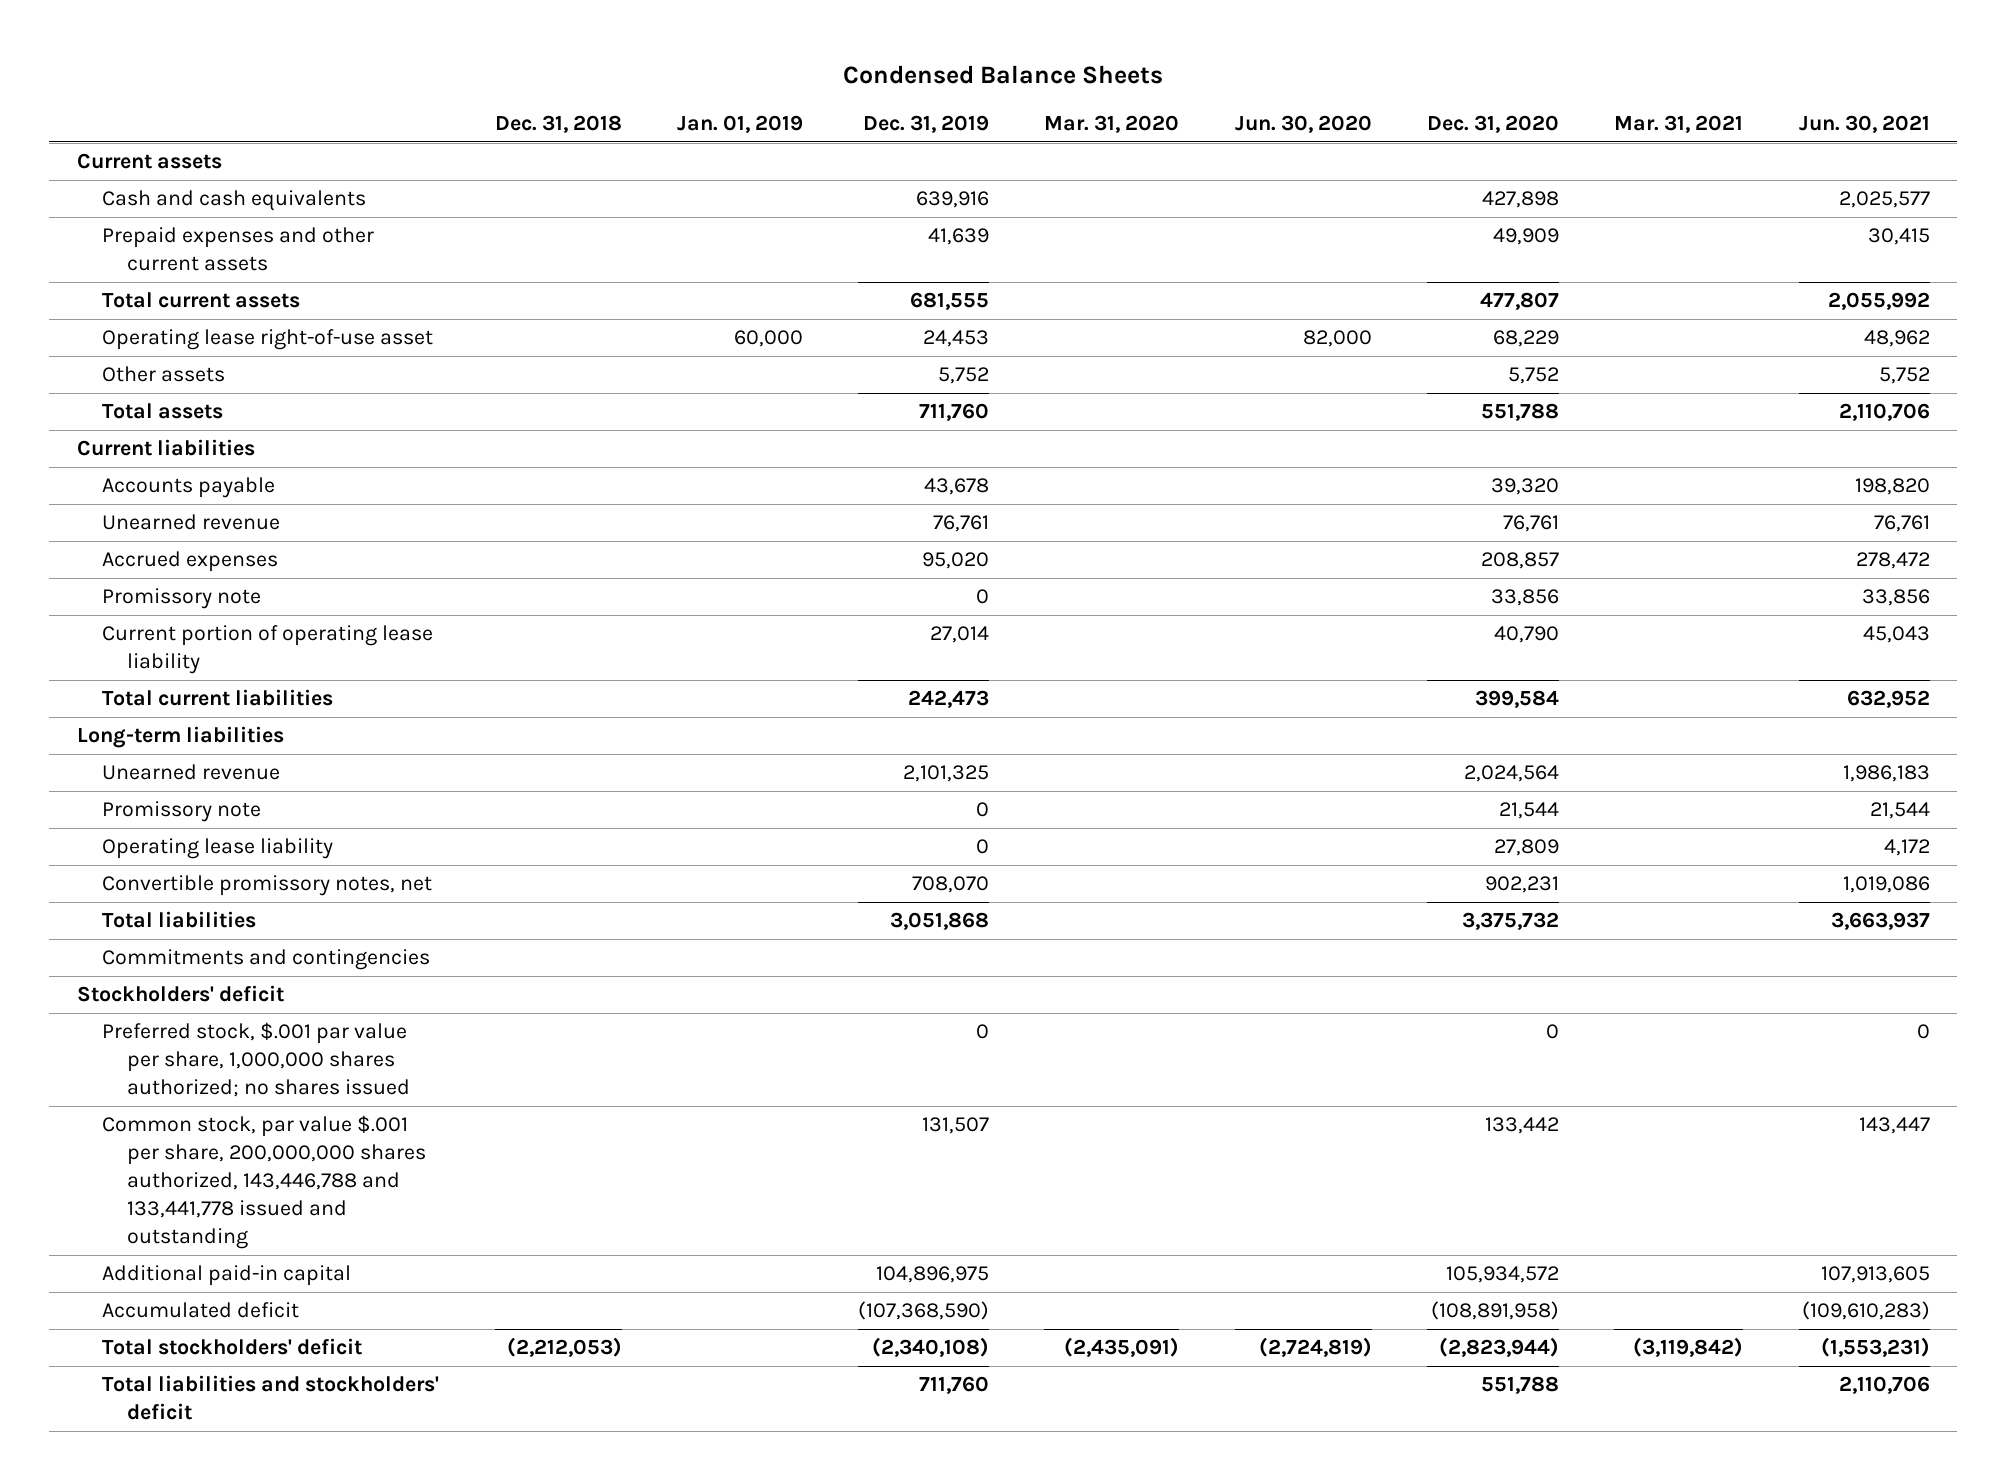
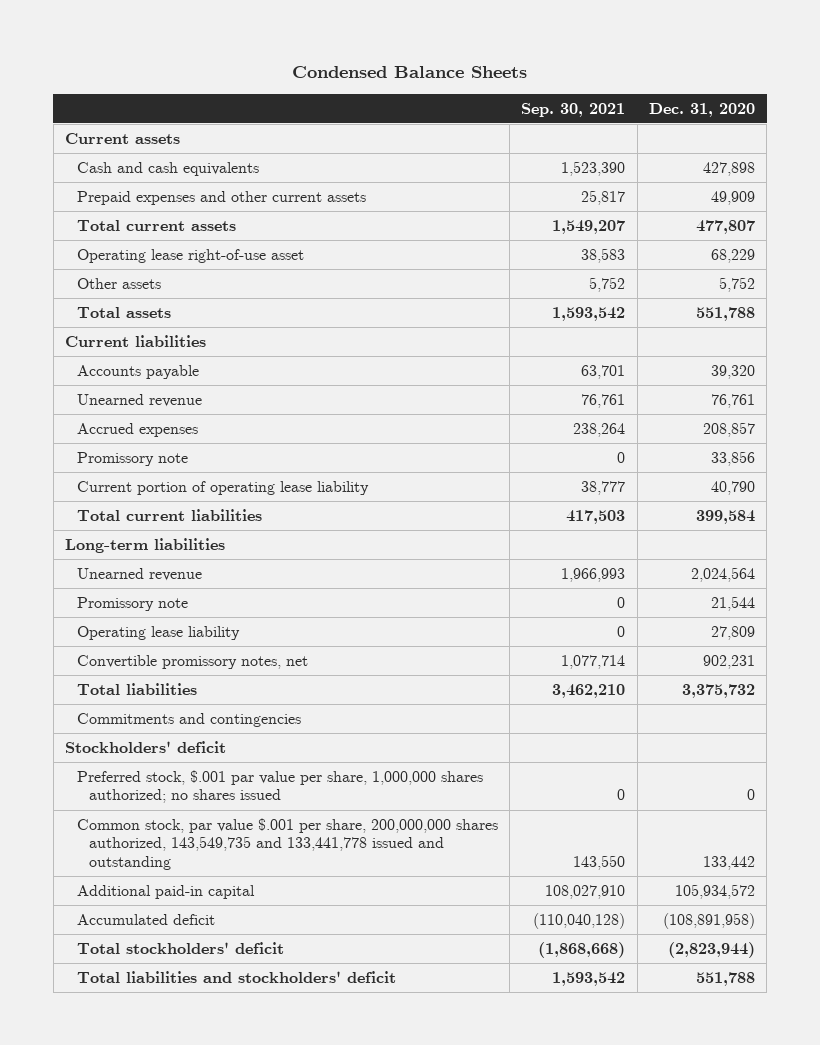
- | Dec. 31, 2018 | Jan. 01, 2019 | Dec. 31, 2019 | Mar. 31, 2020 | Jun. 30, 2020 | Dec. 31, 2020 | Mar. 31, 2021 | Jun. 30, 2021
+ | Sep. 30, 2021 | Dec. 31, 2020
- Common stock, par value $.001 per share, 200,000,000 shares authorized, 143,446,788 and 133,441,778 issued and outstanding | | | 131,507 | | | 133,442 | | 143,447
+ Common stock, par value $.001 per share, 200,000,000 shares authorized, 143,549,735 and 133,441,778 issued and outstanding | 143,550 | 133,442

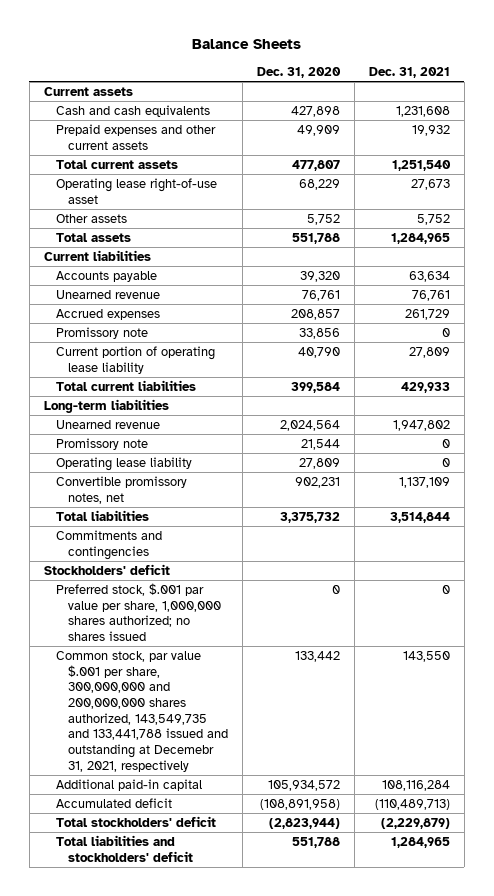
- Condensed Balance Sheets
+ Balance Sheets
- | Sep. 30, 2021 | Dec. 31, 2020
+ | Dec. 31, 2020 | Dec. 31, 2021
- Common stock, par value $.001 per share, 200,000,000 shares authorized, 143,549,735 and 133,441,778 issued and outstanding | 143,550 | 133,442
+ Common stock, par value $.001 per share, 300,000,000 and 200,000,000 shares authorized, 143,549,735 and 133,441,788 issued and outstanding at Decemebr 31, 2021, respectively | 133,442 | 143,550

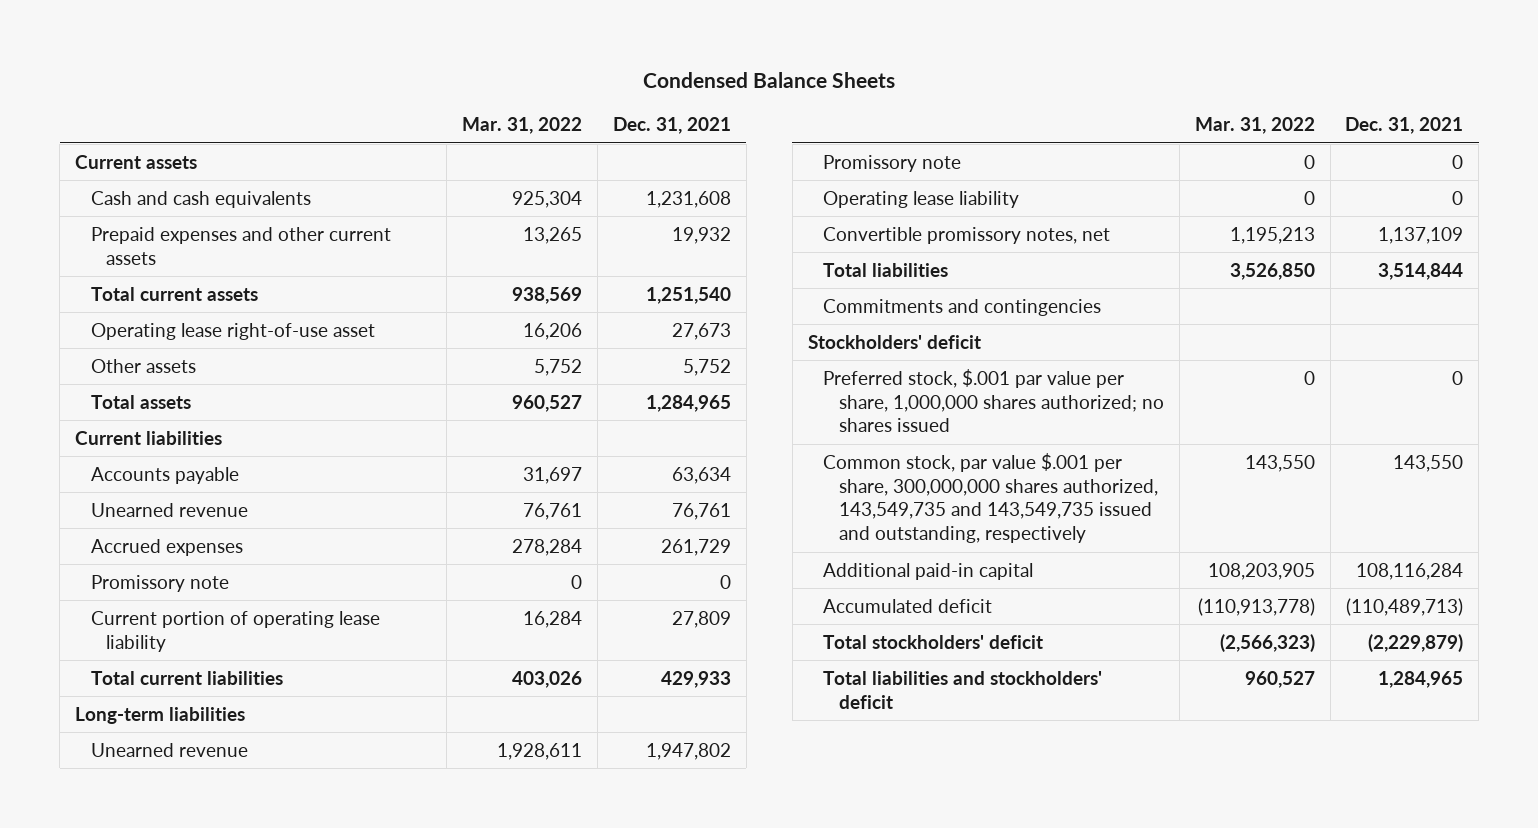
- Balance Sheets
+ Condensed Balance Sheets
- | Dec. 31, 2020 | Dec. 31, 2021
+ | Mar. 31, 2022 | Dec. 31, 2021
- Common stock, par value $.001 per share, 300,000,000 and 200,000,000 shares authorized, 143,549,735 and 133,441,788 issued and outstanding at Decemebr 31, 2021, respectively | 133,442 | 143,550
+ Common stock, par value $.001 per share, 300,000,000 shares authorized, 143,549,735 and 143,549,735 issued and outstanding, respectively | 143,550 | 143,550

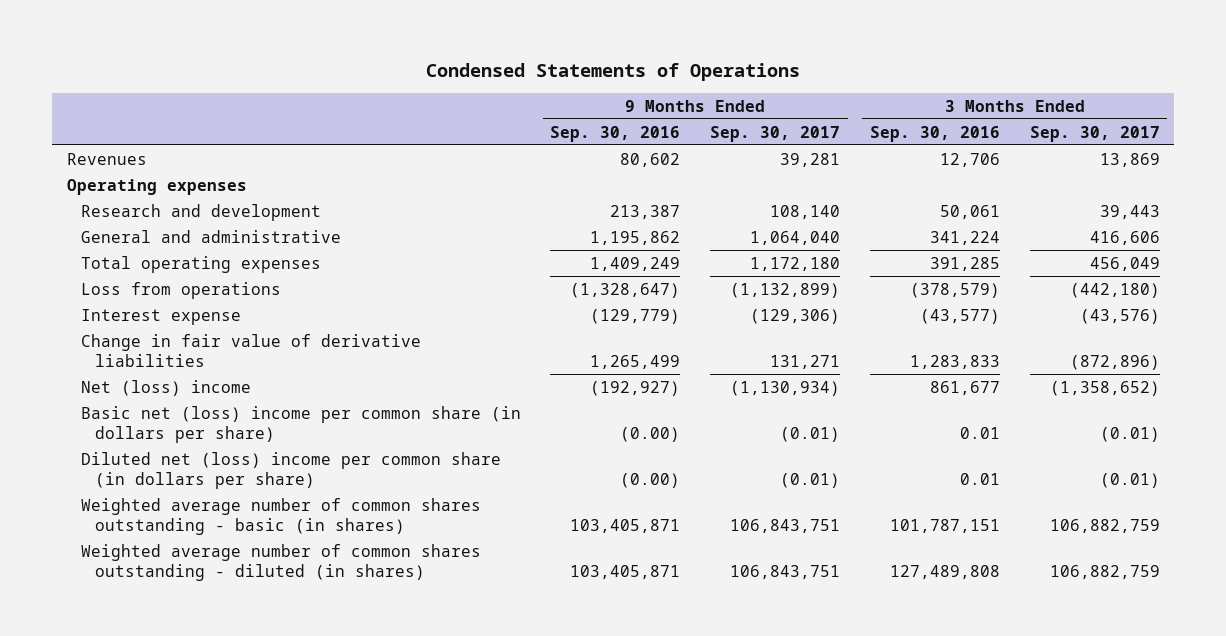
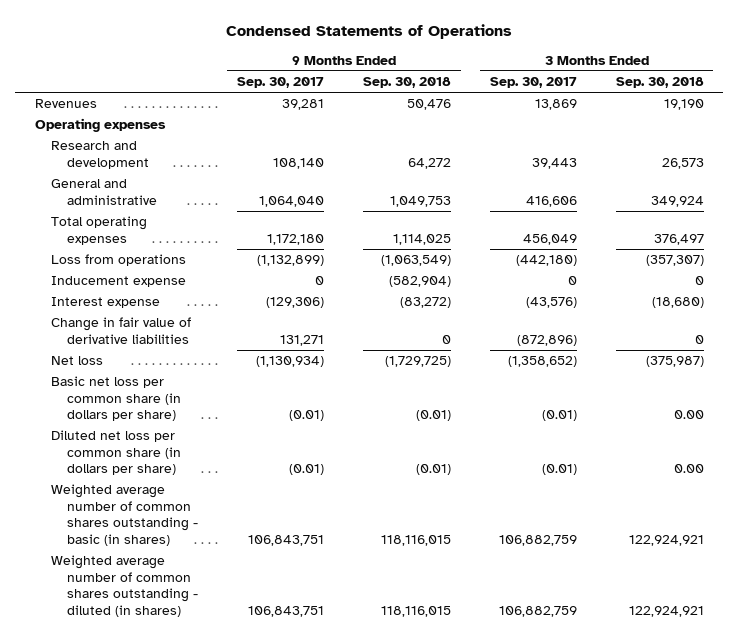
- | 9 Months Ended Sep. 30, 2016 | 9 Months Ended Sep. 30, 2017 | 3 Months Ended Sep. 30, 2016 | 3 Months Ended Sep. 30, 2017
+ | 9 Months Ended Sep. 30, 2017 | 9 Months Ended Sep. 30, 2018 | 3 Months Ended Sep. 30, 2017 | 3 Months Ended Sep. 30, 2018
+ Inducement expense | 0 | (582,904) | 0 | 0
- Net (loss) income | (192,927) | (1,130,934) | 861,677 | (1,358,652)
- Basic net (loss) income per common share (in dollars per share) | (0.00) | (0.01) | 0.01 | (0.01)
- Diluted net (loss) income per common share (in dollars per share) | (0.00) | (0.01) | 0.01 | (0.01)
+ Net loss | (1,130,934) | (1,729,725) | (1,358,652) | (375,987)
+ Basic net loss per common share (in dollars per share) | (0.01) | (0.01) | (0.01) | 0.00
+ Diluted net loss per common share (in dollars per share) | (0.01) | (0.01) | (0.01) | 0.00

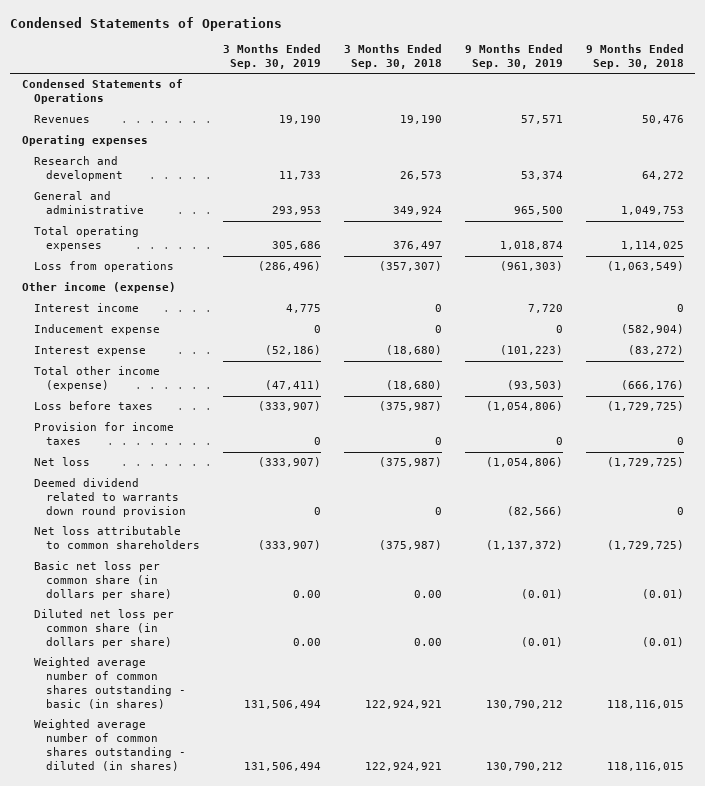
- | 9 Months Ended Sep. 30, 2017 | 9 Months Ended Sep. 30, 2018 | 3 Months Ended Sep. 30, 2017 | 3 Months Ended Sep. 30, 2018
+ | 3 Months Ended Sep. 30, 2019 | 3 Months Ended Sep. 30, 2018 | 9 Months Ended Sep. 30, 2019 | 9 Months Ended Sep. 30, 2018
+ Condensed Statements of Operations
+ Other income (expense)
+ Interest income | 4,775 | 0 | 7,720 | 0
- Change in fair value of derivative liabilities | 131,271 | 0 | (872,896) | 0
+ Total other income (expense) | (47,411) | (18,680) | (93,503) | (666,176)
+ Loss before taxes | (333,907) | (375,987) | (1,054,806) | (1,729,725)
+ Provision for income taxes | 0 | 0 | 0 | 0
+ Deemed dividend related to warrants down round provision | 0 | 0 | (82,566) | 0
+ Net loss attributable to common shareholders | (333,907) | (375,987) | (1,137,372) | (1,729,725)

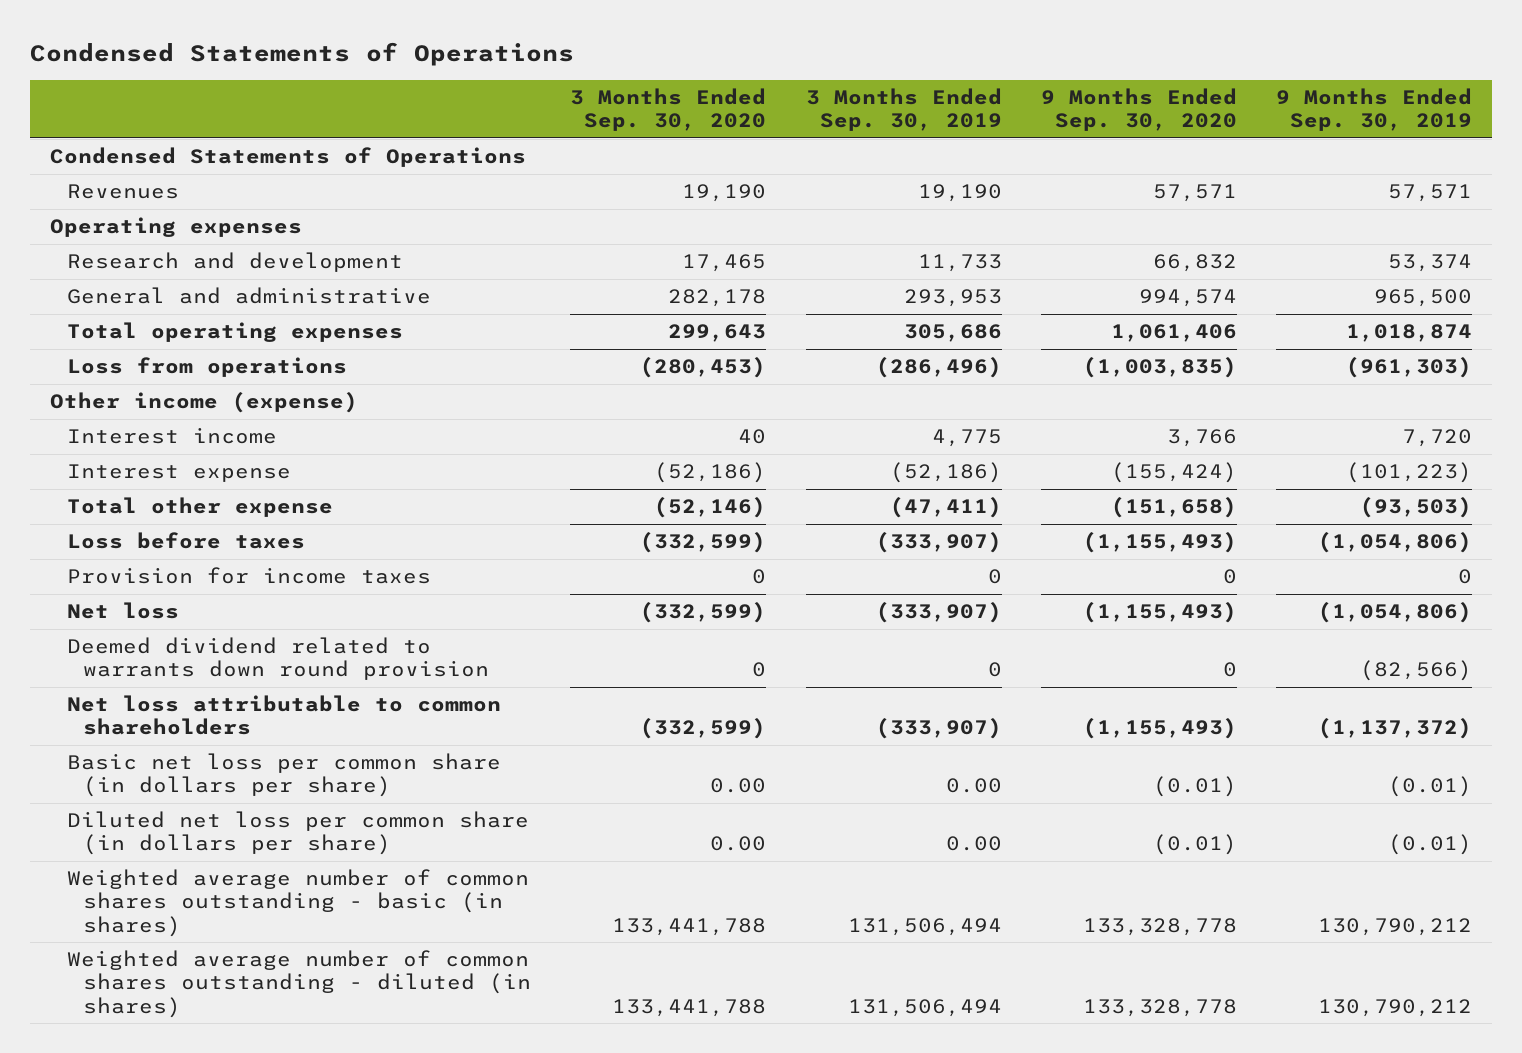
- | 3 Months Ended Sep. 30, 2019 | 3 Months Ended Sep. 30, 2018 | 9 Months Ended Sep. 30, 2019 | 9 Months Ended Sep. 30, 2018
+ | 3 Months Ended Sep. 30, 2020 | 3 Months Ended Sep. 30, 2019 | 9 Months Ended Sep. 30, 2020 | 9 Months Ended Sep. 30, 2019
- Inducement expense | 0 | 0 | 0 | (582,904)
- Total other income (expense) | (47,411) | (18,680) | (93,503) | (666,176)
+ Total other expense | (52,146) | (47,411) | (151,658) | (93,503)

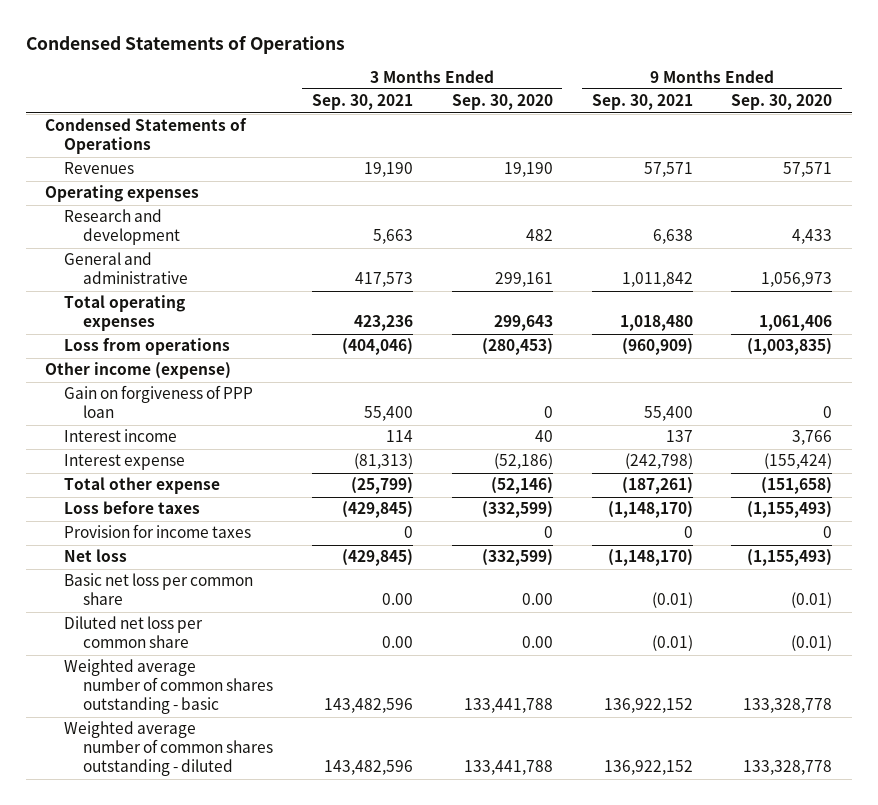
- | 3 Months Ended Sep. 30, 2020 | 3 Months Ended Sep. 30, 2019 | 9 Months Ended Sep. 30, 2020 | 9 Months Ended Sep. 30, 2019
+ | 3 Months Ended Sep. 30, 2021 | 3 Months Ended Sep. 30, 2020 | 9 Months Ended Sep. 30, 2021 | 9 Months Ended Sep. 30, 2020
- Research and development | 17,465 | 11,733 | 66,832 | 53,374
- General and administrative | 282,178 | 293,953 | 994,574 | 965,500
+ Research and development | 5,663 | 482 | 6,638 | 4,433
+ General and administrative | 417,573 | 299,161 | 1,011,842 | 1,056,973
+ Gain on forgiveness of PPP loan | 55,400 | 0 | 55,400 | 0
- Deemed dividend related to warrants down round provision | 0 | 0 | 0 | (82,566)
- Net loss attributable to common shareholders | (332,599) | (333,907) | (1,155,493) | (1,137,372)
- Basic net loss per common share (in dollars per share) | 0.00 | 0.00 | (0.01) | (0.01)
- Diluted net loss per common share (in dollars per share) | 0.00 | 0.00 | (0.01) | (0.01)
- Weighted average number of common shares outstanding - basic (in shares) | 133,441,788 | 131,506,494 | 133,328,778 | 130,790,212
- Weighted average number of common shares outstanding - diluted (in shares) | 133,441,788 | 131,506,494 | 133,328,778 | 130,790,212
+ Basic net loss per common share | 0.00 | 0.00 | (0.01) | (0.01)
+ Diluted net loss per common share | 0.00 | 0.00 | (0.01) | (0.01)
+ Weighted average number of common shares outstanding - basic | 143,482,596 | 133,441,788 | 136,922,152 | 133,328,778
+ Weighted average number of common shares outstanding - diluted | 143,482,596 | 133,441,788 | 136,922,152 | 133,328,778

